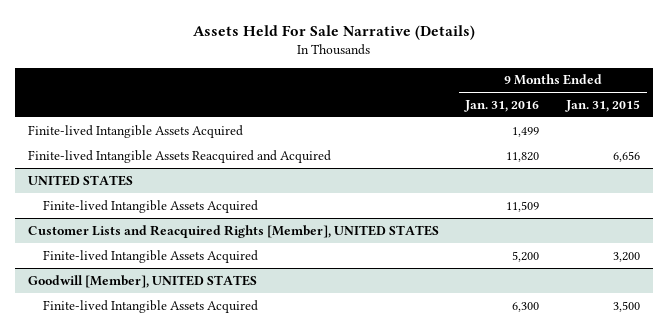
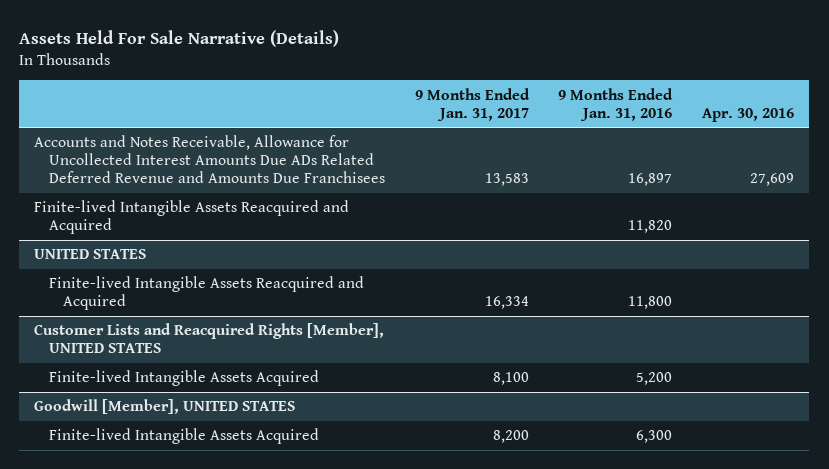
- | 9 Months Ended Jan. 31, 2016 | 9 Months Ended Jan. 31, 2015
+ | 9 Months Ended Jan. 31, 2017 | 9 Months Ended Jan. 31, 2016 | Apr. 30, 2016
- Finite-lived Intangible Assets Acquired | 1,499 |
+ Accounts and Notes Receivable, Allowance for Uncollected Interest Amounts Due ADs Related Deferred Revenue and Amounts Due Franchisees | 13,583 | 16,897 | 27,609
@ UNITED STATES
- Finite-lived Intangible Assets Acquired | 11,509 |
+ Finite-lived Intangible Assets Reacquired and Acquired | 16,334 | 11,800 |

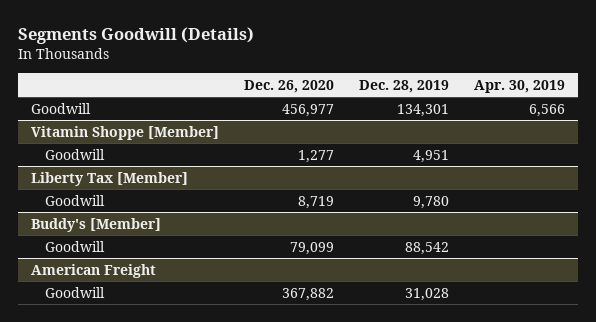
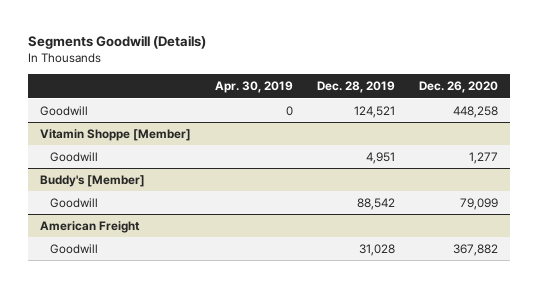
- | Dec. 26, 2020 | Dec. 28, 2019 | Apr. 30, 2019
+ | Apr. 30, 2019 | Dec. 28, 2019 | Dec. 26, 2020
- Goodwill | 456,977 | 134,301 | 6,566
+ Goodwill | 0 | 124,521 | 448,258
- Liberty Tax [Member]
- Goodwill | 8,719 | 9,780 |

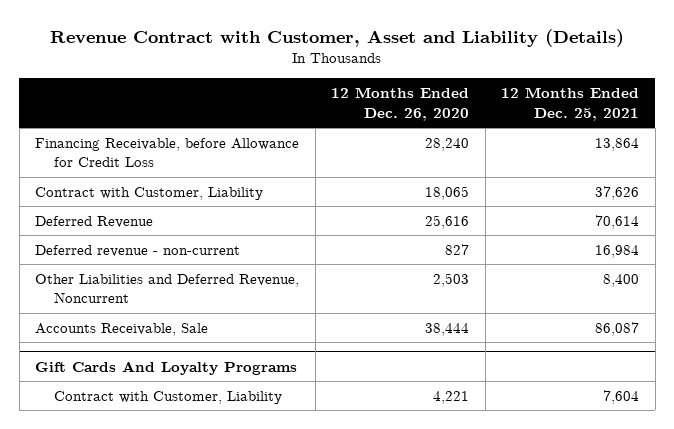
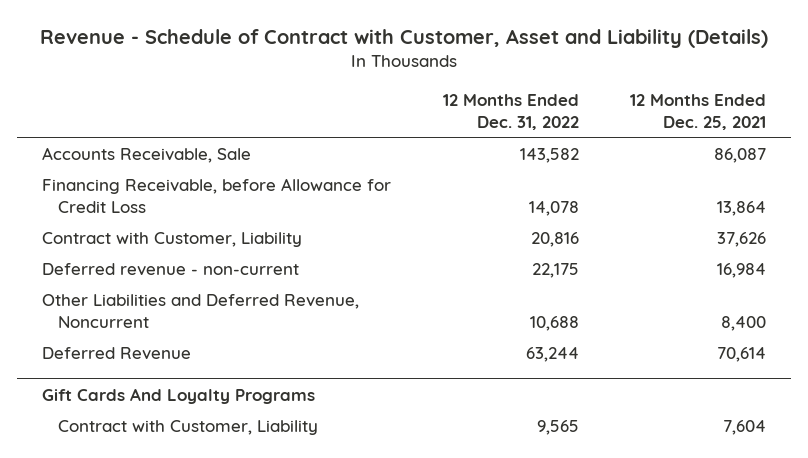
- Revenue Contract with Customer, Asset and Liability (Details)
+ Revenue - Schedule of Contract with Customer, Asset and Liability (Details)
- | 12 Months Ended Dec. 26, 2020 | 12 Months Ended Dec. 25, 2021
+ | 12 Months Ended Dec. 31, 2022 | 12 Months Ended Dec. 25, 2021
moved up: Accounts Receivable, Sale | 143,582 | 86,087
moved down: Deferred Revenue | 63,244 | 70,614

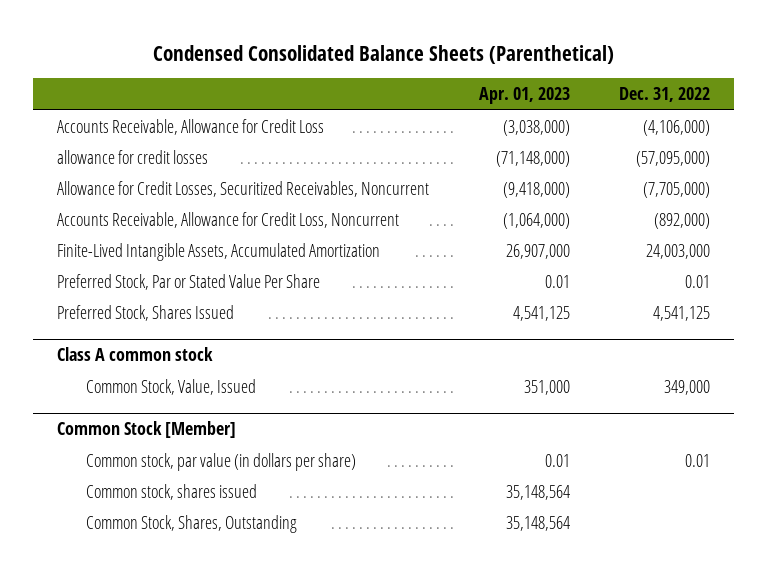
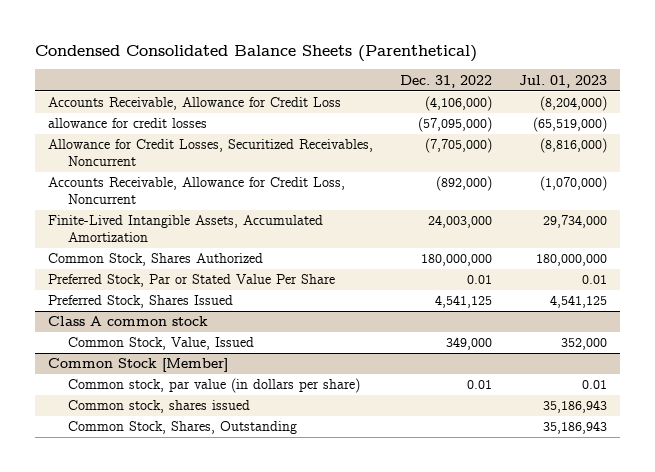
- | Apr. 01, 2023 | Dec. 31, 2022
+ | Dec. 31, 2022 | Jul. 01, 2023
+ Common Stock, Shares Authorized | 180,000,000 | 180,000,000

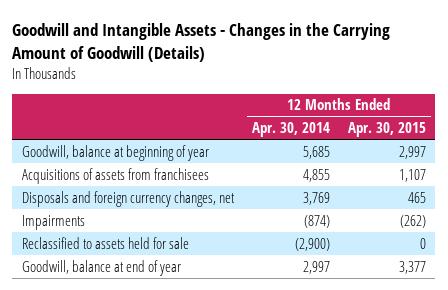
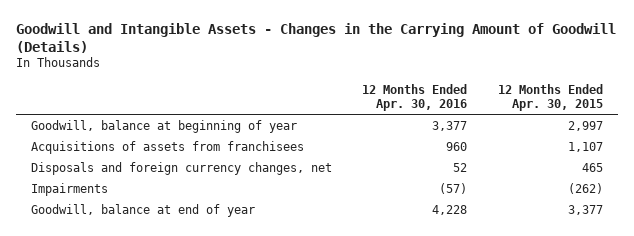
- | 12 Months Ended Apr. 30, 2014 | 12 Months Ended Apr. 30, 2015
+ | 12 Months Ended Apr. 30, 2016 | 12 Months Ended Apr. 30, 2015
- Reclassified to assets held for sale | (2,900) | 0

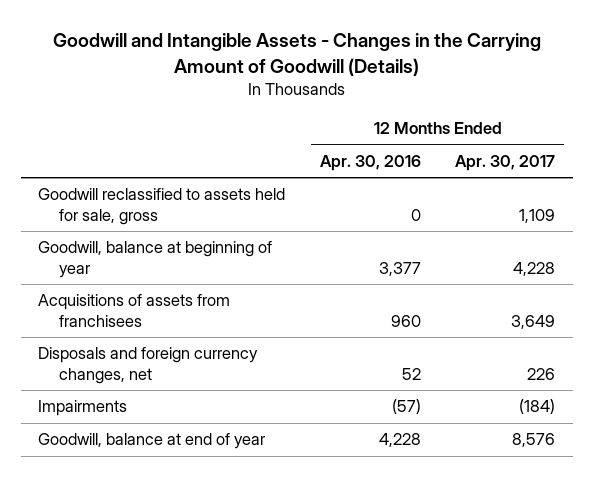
- | 12 Months Ended Apr. 30, 2016 | 12 Months Ended Apr. 30, 2015
+ | 12 Months Ended Apr. 30, 2016 | 12 Months Ended Apr. 30, 2017
+ Goodwill reclassified to assets held for sale, gross | 0 | 1,109

